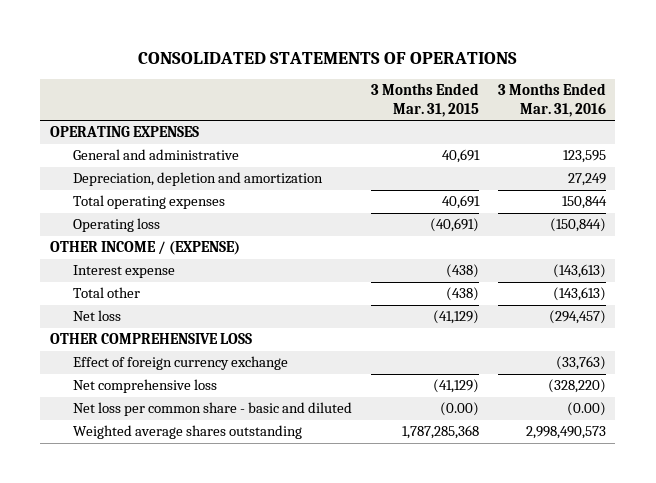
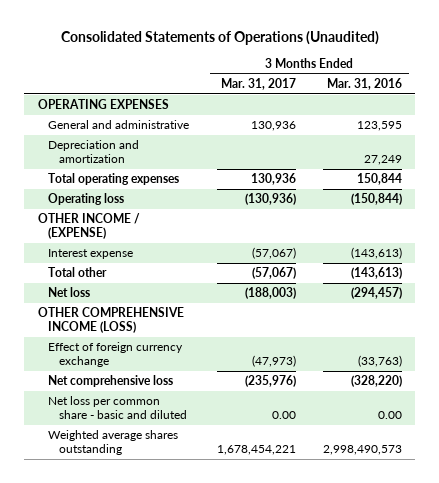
- CONSOLIDATED STATEMENTS OF OPERATIONS
+ Consolidated Statements of Operations (Unaudited)
- | 3 Months Ended Mar. 31, 2015 | 3 Months Ended Mar. 31, 2016
+ | 3 Months Ended Mar. 31, 2017 | 3 Months Ended Mar. 31, 2016
- Depreciation, depletion and amortization | | 27,249
+ Depreciation and amortization | | 27,249
- OTHER COMPREHENSIVE LOSS
+ OTHER COMPREHENSIVE INCOME (LOSS)
- Net loss per common share - basic and diluted | (0.00) | (0.00)
+ Net loss per common share - basic and diluted | 0.00 | 0.00

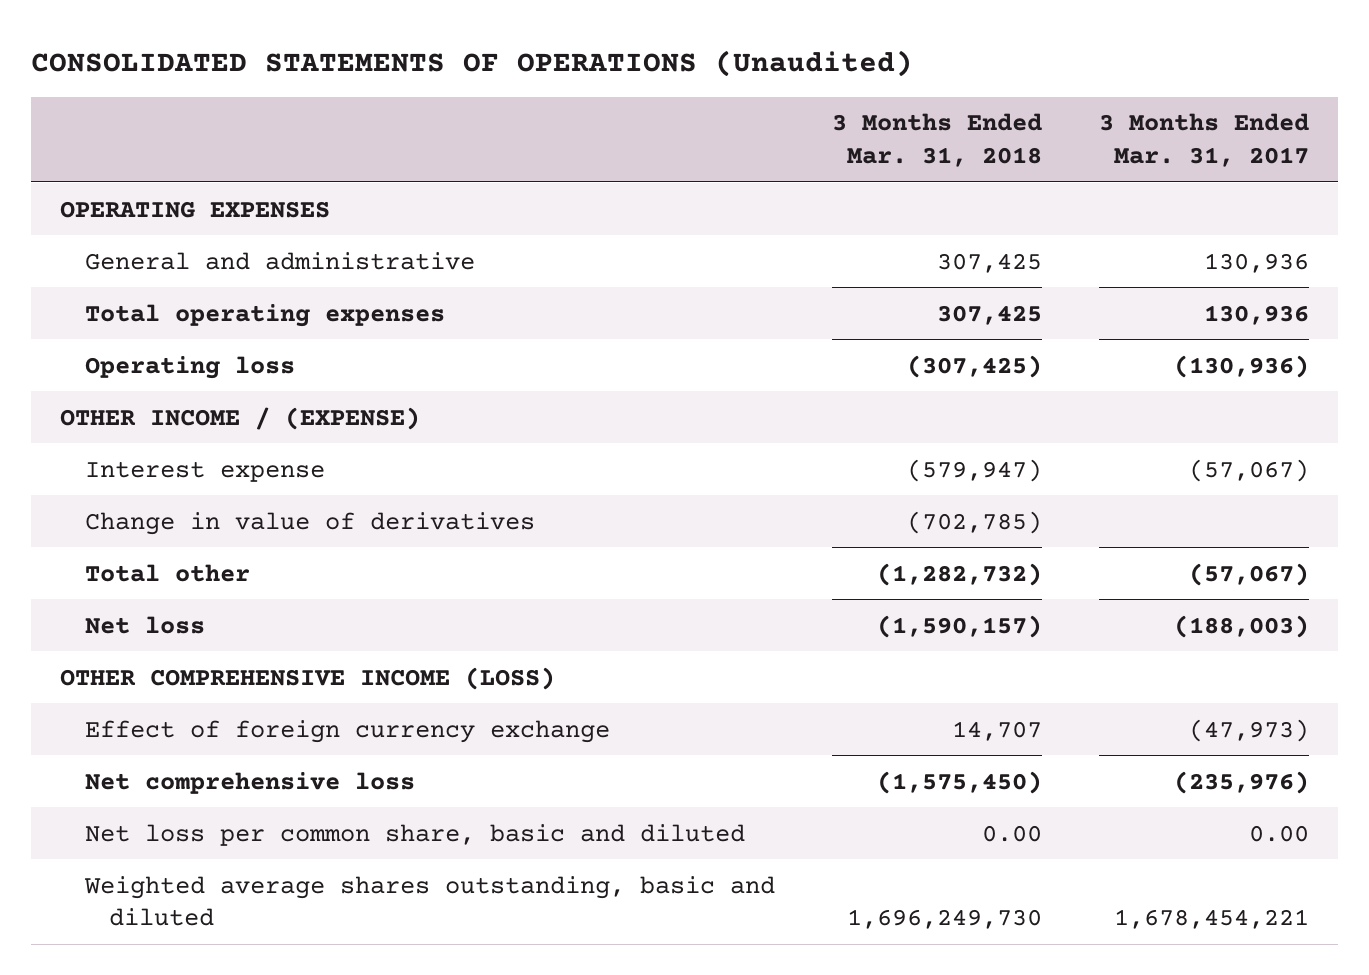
- Consolidated Statements of Operations (Unaudited)
+ CONSOLIDATED STATEMENTS OF OPERATIONS (Unaudited)
- | 3 Months Ended Mar. 31, 2017 | 3 Months Ended Mar. 31, 2016
+ | 3 Months Ended Mar. 31, 2018 | 3 Months Ended Mar. 31, 2017
- Depreciation and amortization | | 27,249
+ Change in value of derivatives | (702,785) |
- Net loss per common share - basic and diluted | 0.00 | 0.00
- Weighted average shares outstanding | 1,678,454,221 | 2,998,490,573
+ Net loss per common share, basic and diluted | 0.00 | 0.00
+ Weighted average shares outstanding, basic and diluted | 1,696,249,730 | 1,678,454,221

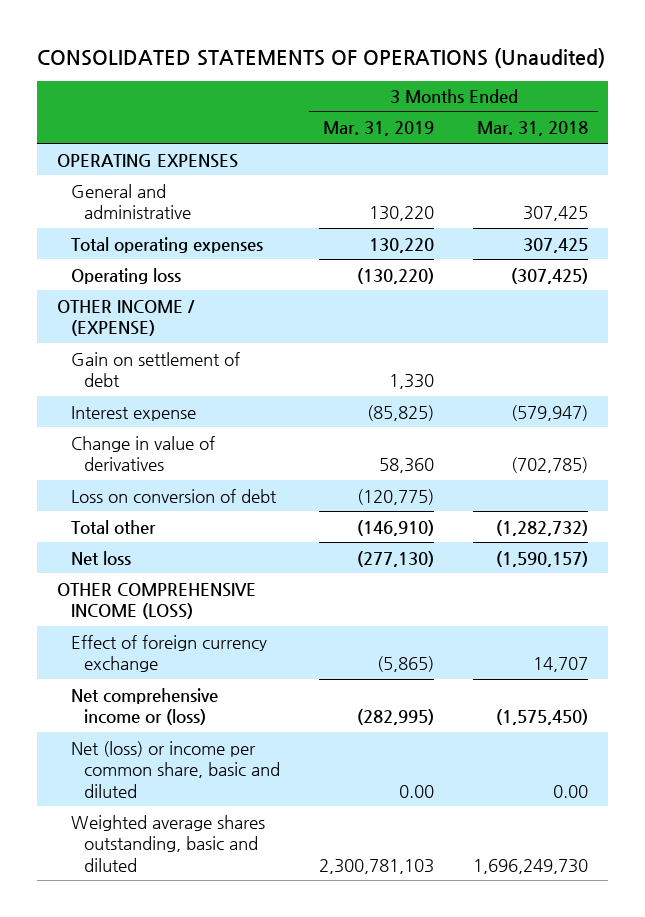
- | 3 Months Ended Mar. 31, 2018 | 3 Months Ended Mar. 31, 2017
+ | 3 Months Ended Mar. 31, 2019 | 3 Months Ended Mar. 31, 2018
+ Gain on settlement of debt | 1,330 |
+ Loss on conversion of debt | (120,775) |
- Net comprehensive loss | (1,575,450) | (235,976)
- Net loss per common share, basic and diluted | 0.00 | 0.00
+ Net comprehensive income or (loss) | (282,995) | (1,575,450)
+ Net (loss) or income per common share, basic and diluted | 0.00 | 0.00

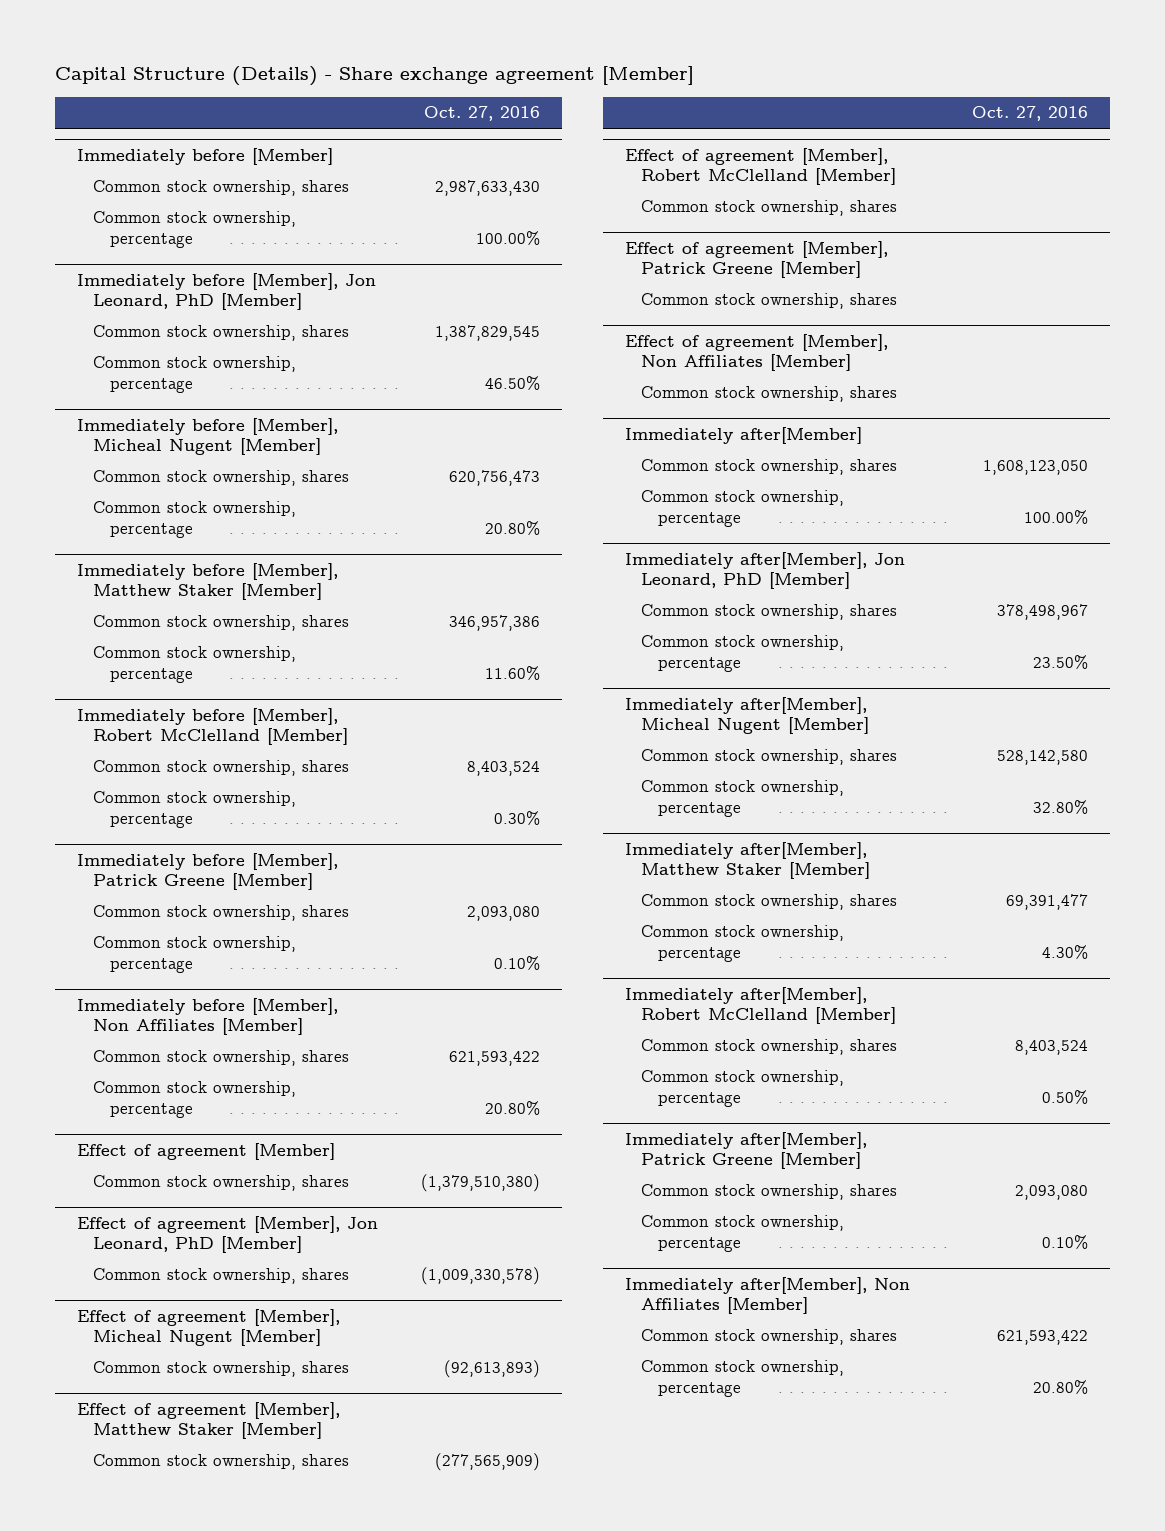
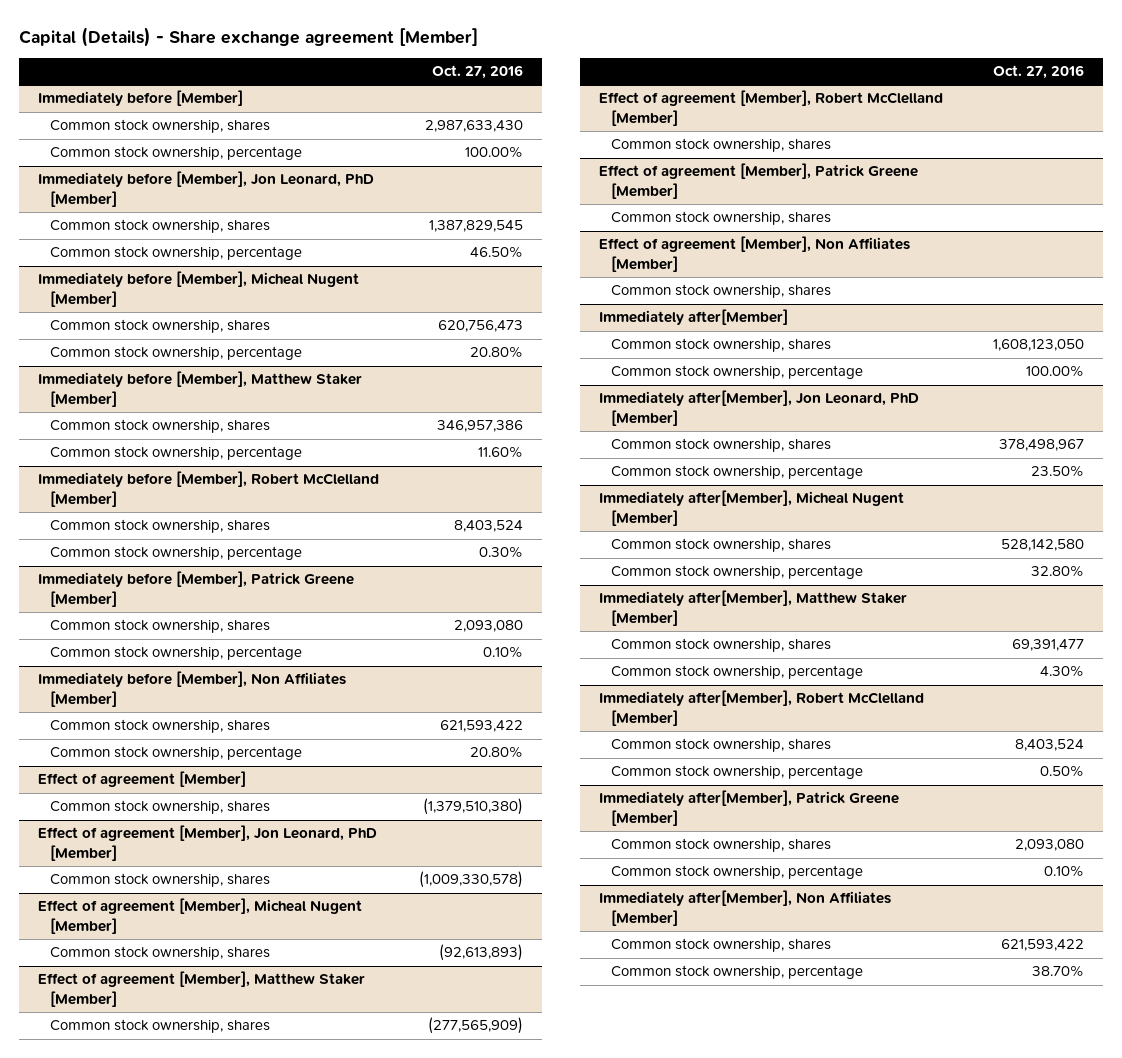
- Capital Structure (Details) - Share exchange agreement [Member]
+ Capital (Details) - Share exchange agreement [Member]
@ Immediately after[Member], Non Affiliates [Member]
- Common stock ownership, percentage | 20.80%
+ Common stock ownership, percentage | 38.70%

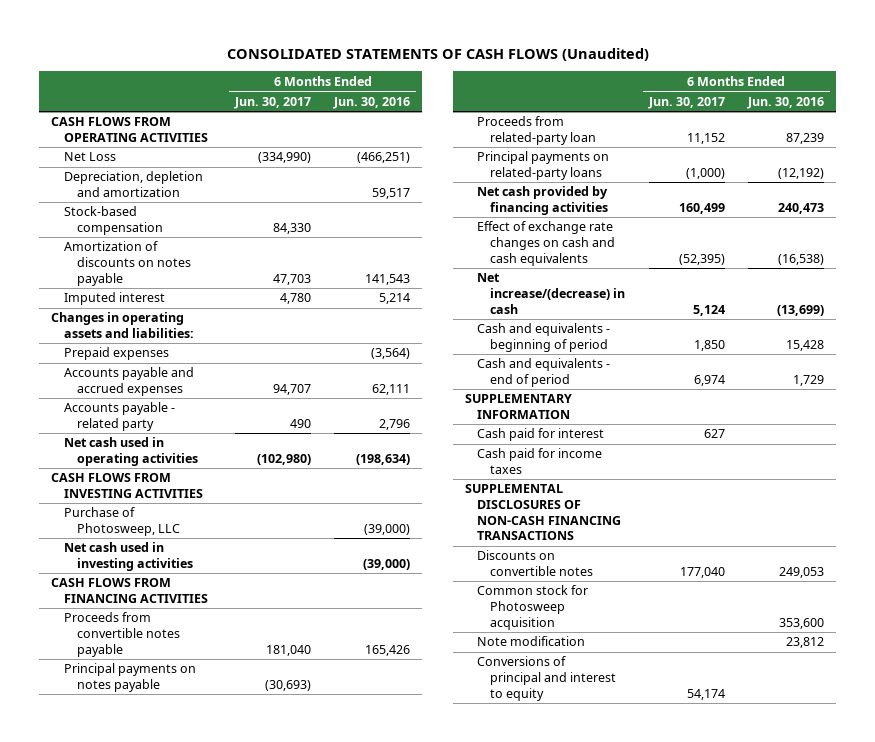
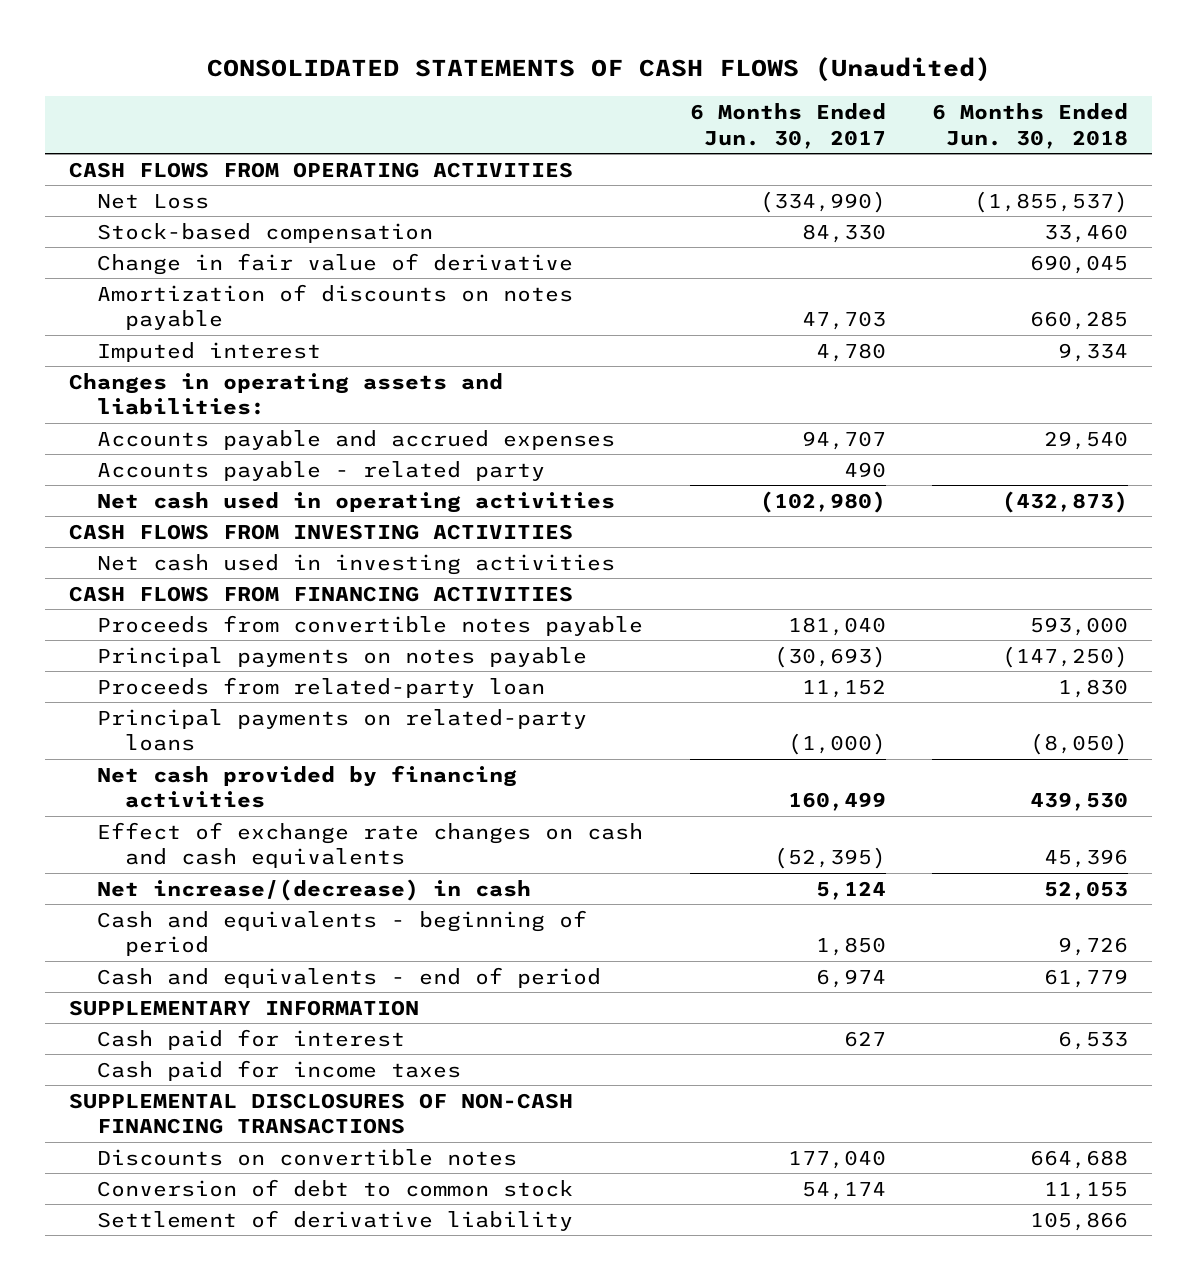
- | 6 Months Ended Jun. 30, 2017 | 6 Months Ended Jun. 30, 2016
+ | 6 Months Ended Jun. 30, 2017 | 6 Months Ended Jun. 30, 2018
- Depreciation, depletion and amortization | | 59,517
+ Change in fair value of derivative | | 690,045
- Prepaid expenses | | (3,564)
- Purchase of Photosweep, LLC | | (39,000)
- Common stock for Photosweep acquisition | | 353,600
- Note modification | | 23,812
- Conversions of principal and interest to equity | 54,174 |
+ Conversion of debt to common stock | 54,174 | 11,155
+ Settlement of derivative liability | | 105,866

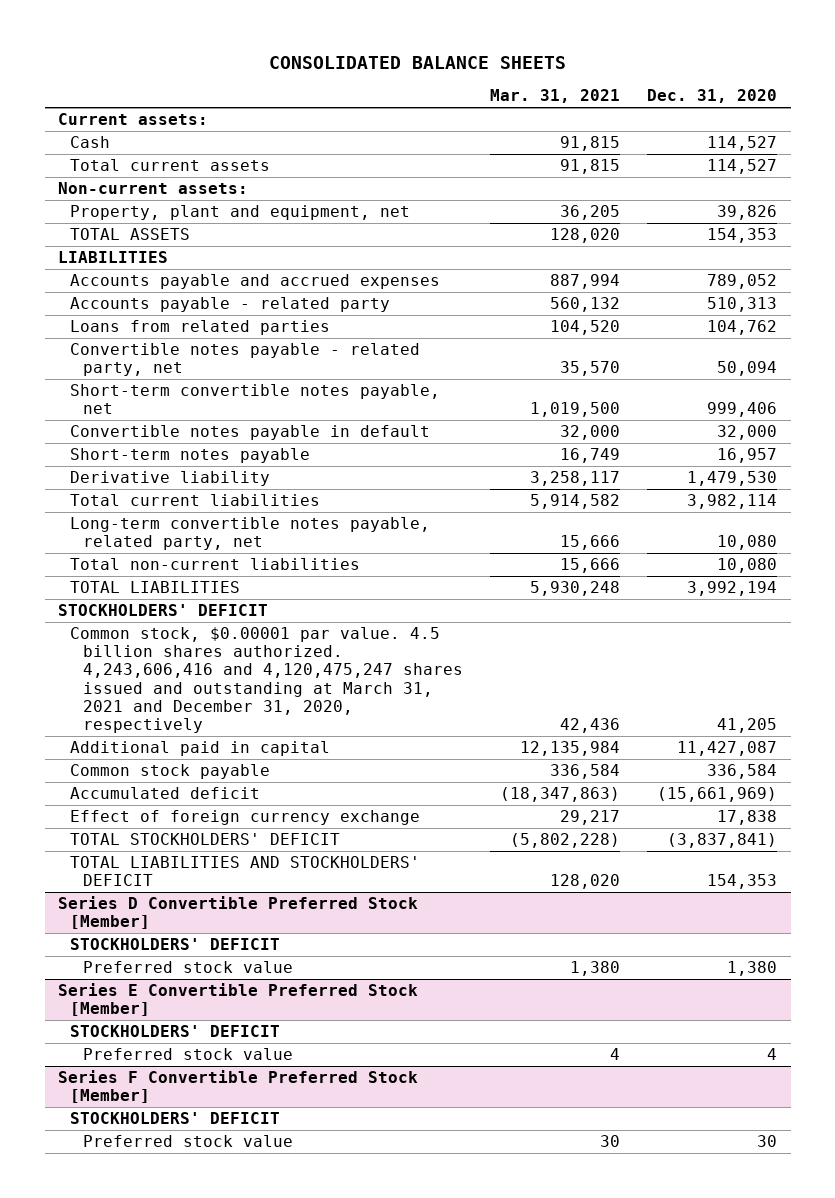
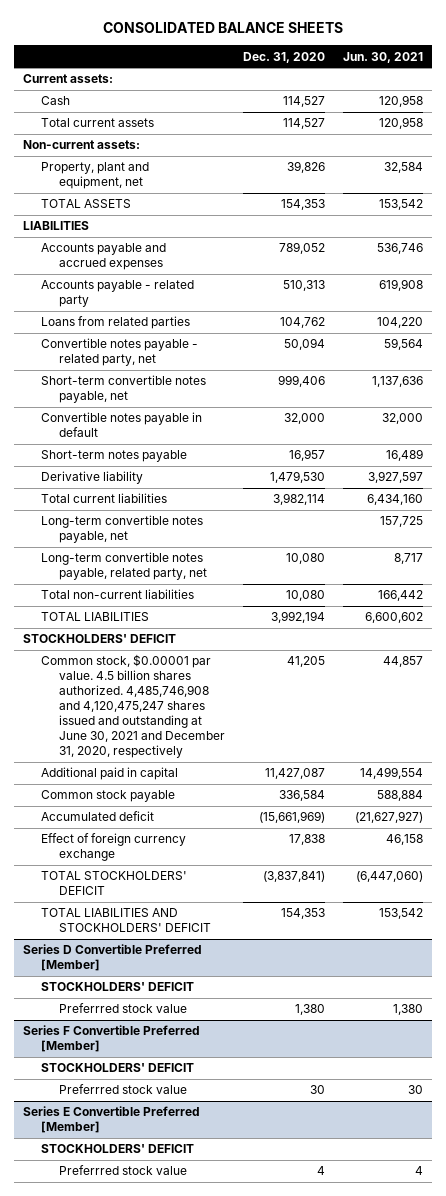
- | Mar. 31, 2021 | Dec. 31, 2020
+ | Dec. 31, 2020 | Jun. 30, 2021
+ Long-term convertible notes payable, net | | 157,725
- Common stock, $0.00001 par value. 4.5 billion shares authorized. 4,243,606,416 and 4,120,475,247 shares issued and outstanding at March 31, 2021 and December 31, 2020, respectively | 42,436 | 41,205
+ Common stock, $0.00001 par value. 4.5 billion shares authorized. 4,485,746,908 and 4,120,475,247 shares issued and outstanding at June 30, 2021 and December 31, 2020, respectively | 41,205 | 44,857
- Series D Convertible Preferred Stock [Member]
+ Series D Convertible Preferred [Member]
- Preferred stock value | 1,380 | 1,380
- Series E Convertible Preferred Stock [Member]
+ Preferrred stock value | 1,380 | 1,380
+ Series F Convertible Preferred [Member]
- Preferred stock value | 4 | 4
- Series F Convertible Preferred Stock [Member]
+ Preferrred stock value | 30 | 30
+ Series E Convertible Preferred [Member]
- Preferred stock value | 30 | 30
+ Preferrred stock value | 4 | 4

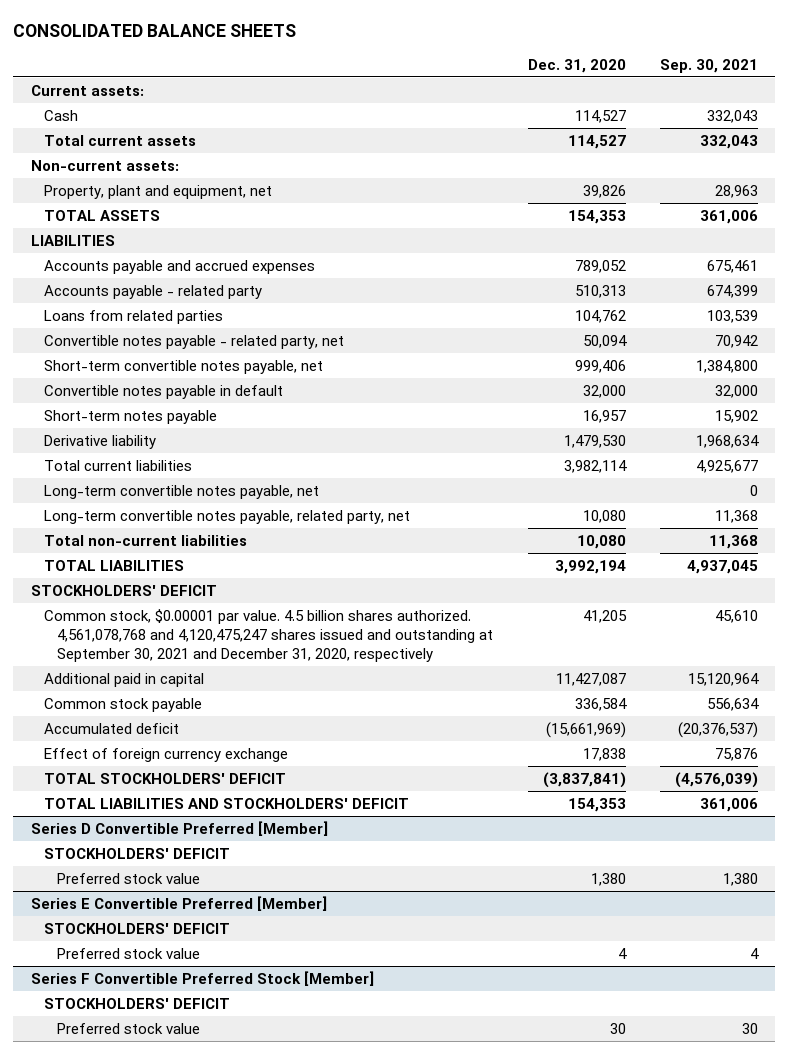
- | Dec. 31, 2020 | Jun. 30, 2021
+ | Dec. 31, 2020 | Sep. 30, 2021
- Common stock, $0.00001 par value. 4.5 billion shares authorized. 4,485,746,908 and 4,120,475,247 shares issued and outstanding at June 30, 2021 and December 31, 2020, respectively | 41,205 | 44,857
+ Common stock, $0.00001 par value. 4.5 billion shares authorized. 4,561,078,768 and 4,120,475,247 shares issued and outstanding at September 30, 2021 and December 31, 2020, respectively | 41,205 | 45,610
@ Series D Convertible Preferred [Member]
- Preferrred stock value | 1,380 | 1,380
- Series F Convertible Preferred [Member]
- STOCKHOLDERS' DEFICIT
- Preferrred stock value | 30 | 30
@ Series D Convertible Preferred [Member]
+ Preferred stock value | 1,380 | 1,380
@ Series E Convertible Preferred [Member]
- Preferrred stock value | 4 | 4
+ Preferred stock value | 4 | 4
+ Series F Convertible Preferred Stock [Member]
+ STOCKHOLDERS' DEFICIT
+ Preferred stock value | 30 | 30

